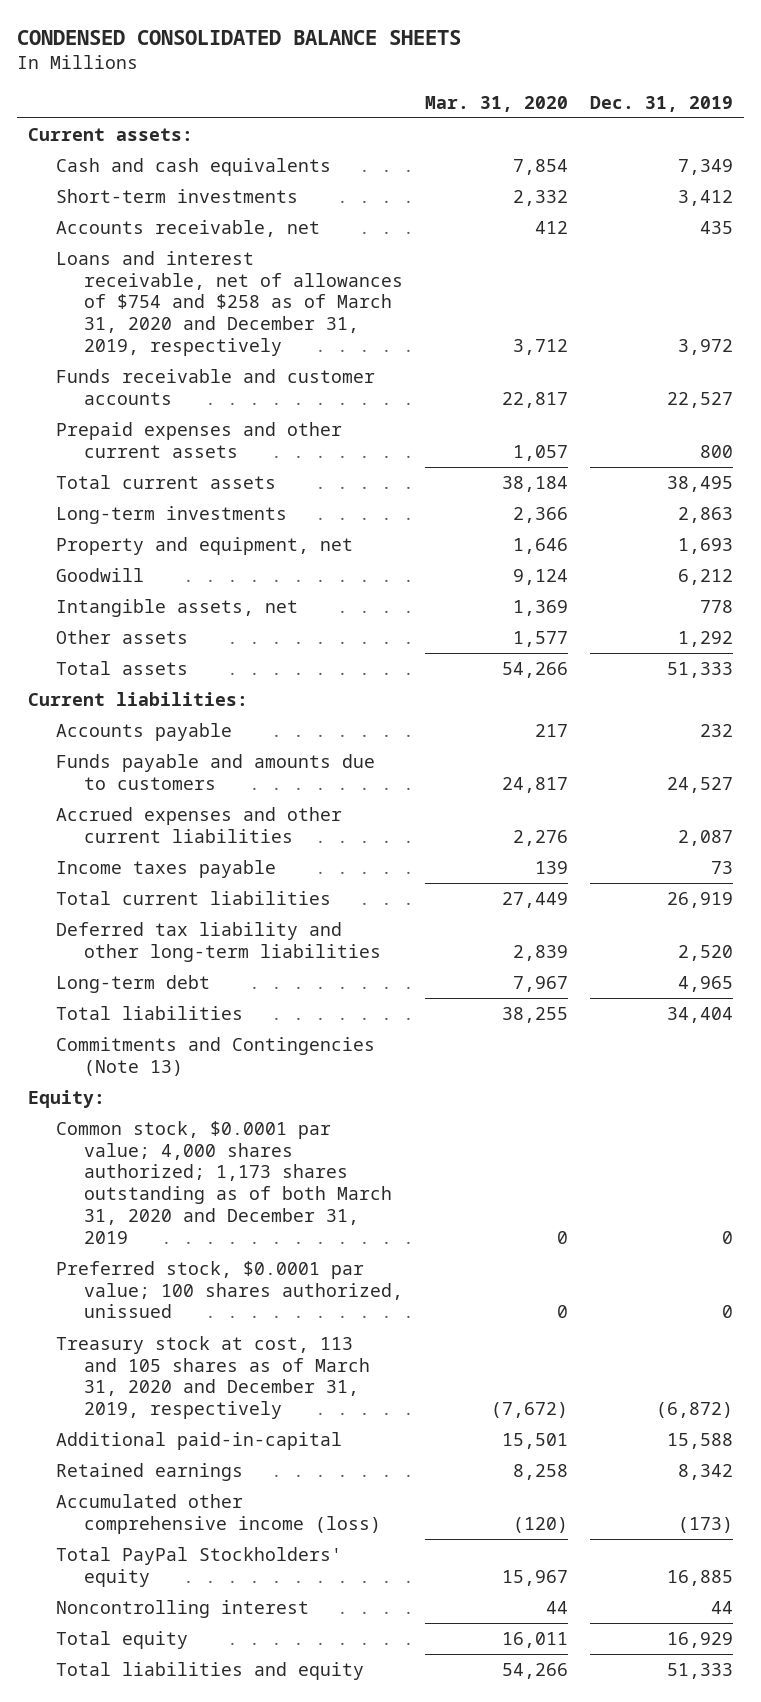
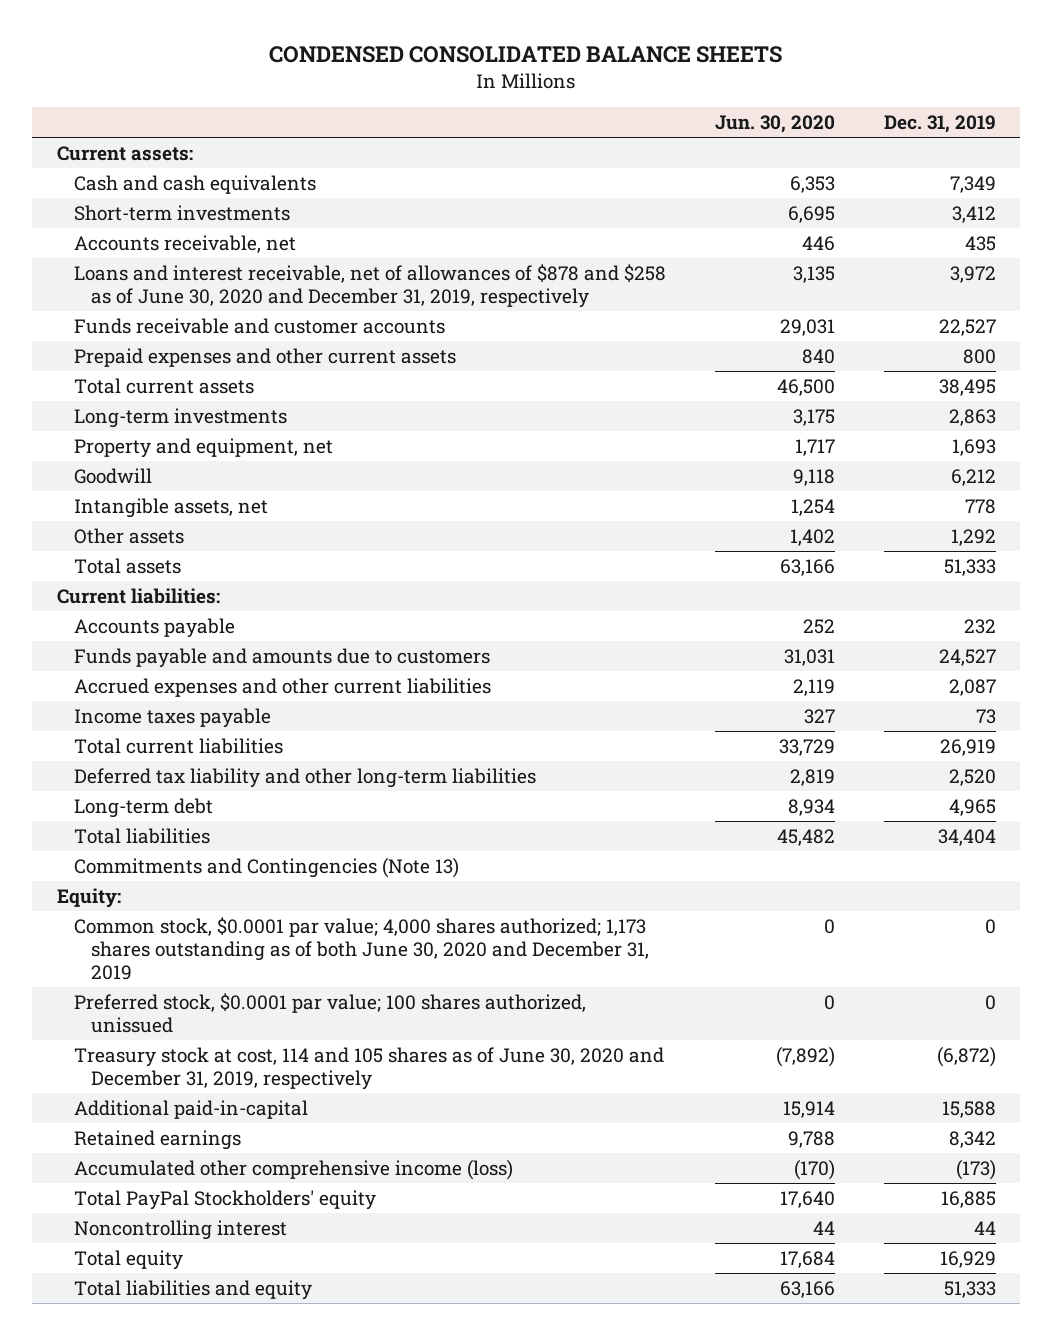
- | Mar. 31, 2020 | Dec. 31, 2019
+ | Jun. 30, 2020 | Dec. 31, 2019
- Loans and interest receivable, net of allowances of $754 and $258 as of March 31, 2020 and December 31, 2019, respectively | 3,712 | 3,972
+ Loans and interest receivable, net of allowances of $878 and $258 as of June 30, 2020 and December 31, 2019, respectively | 3,135 | 3,972
- Common stock, $0.0001 par value; 4,000 shares authorized; 1,173 shares outstanding as of both March 31, 2020 and December 31, 2019 | 0 | 0
+ Common stock, $0.0001 par value; 4,000 shares authorized; 1,173 shares outstanding as of both June 30, 2020 and December 31, 2019 | 0 | 0
- Treasury stock at cost, 113 and 105 shares as of March 31, 2020 and December 31, 2019, respectively | (7,672) | (6,872)
+ Treasury stock at cost, 114 and 105 shares as of June 30, 2020 and December 31, 2019, respectively | (7,892) | (6,872)

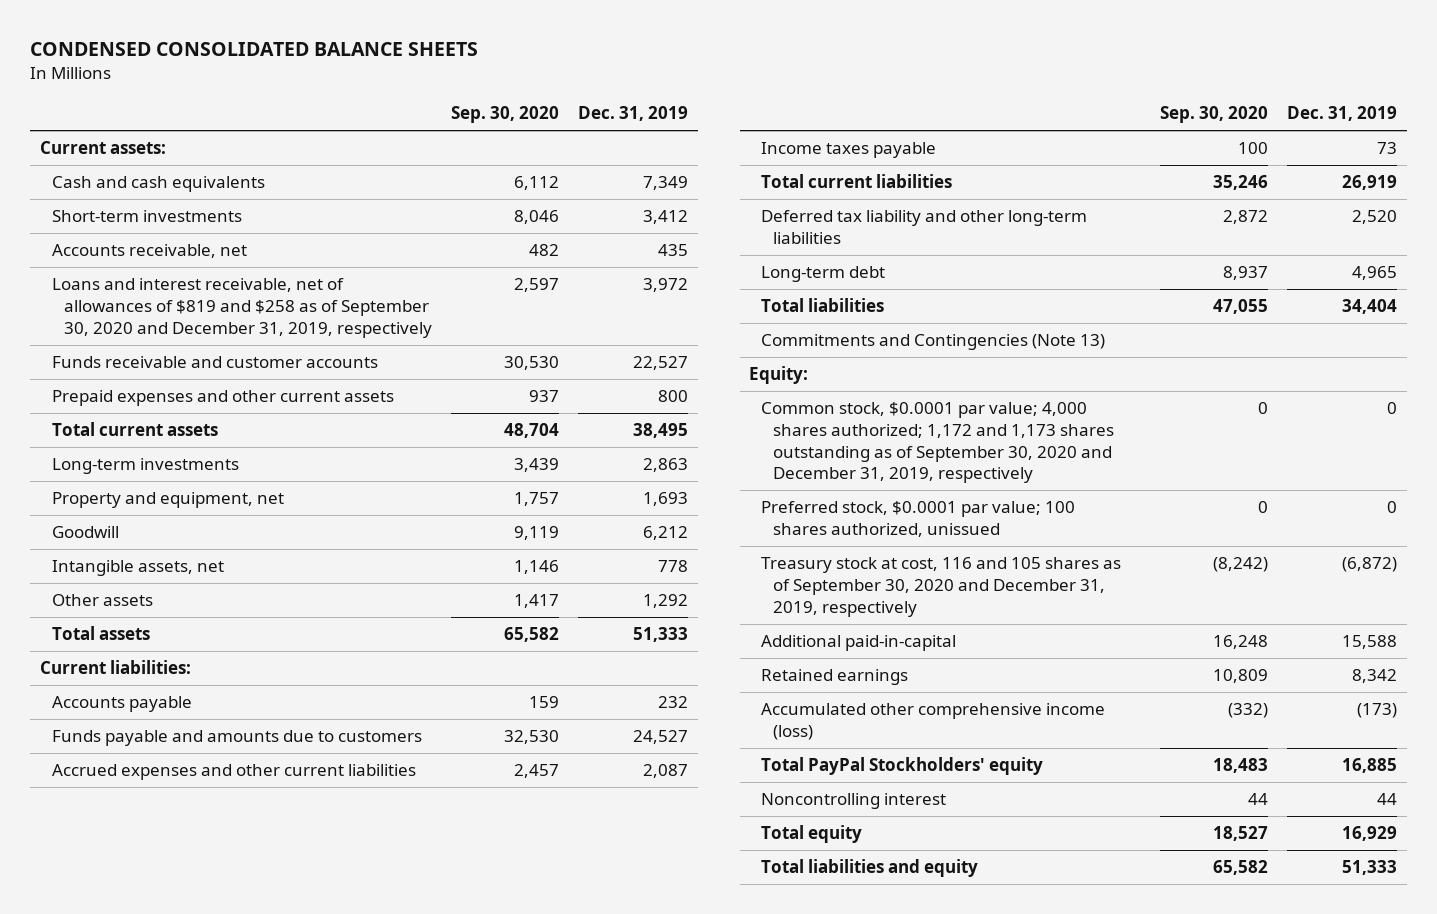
- | Jun. 30, 2020 | Dec. 31, 2019
+ | Sep. 30, 2020 | Dec. 31, 2019
- Loans and interest receivable, net of allowances of $878 and $258 as of June 30, 2020 and December 31, 2019, respectively | 3,135 | 3,972
+ Loans and interest receivable, net of allowances of $819 and $258 as of September 30, 2020 and December 31, 2019, respectively | 2,597 | 3,972
- Common stock, $0.0001 par value; 4,000 shares authorized; 1,173 shares outstanding as of both June 30, 2020 and December 31, 2019 | 0 | 0
+ Common stock, $0.0001 par value; 4,000 shares authorized; 1,172 and 1,173 shares outstanding as of September 30, 2020 and December 31, 2019, respectively | 0 | 0
- Treasury stock at cost, 114 and 105 shares as of June 30, 2020 and December 31, 2019, respectively | (7,892) | (6,872)
+ Treasury stock at cost, 116 and 105 shares as of September 30, 2020 and December 31, 2019, respectively | (8,242) | (6,872)

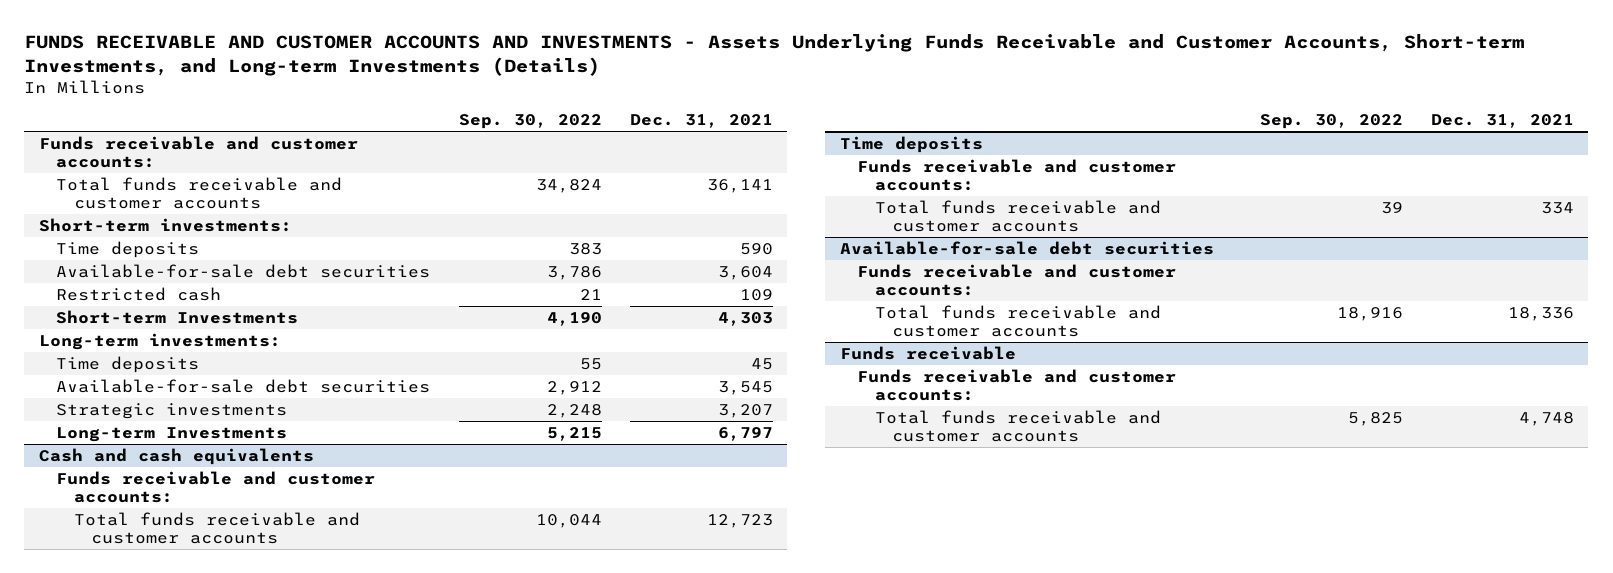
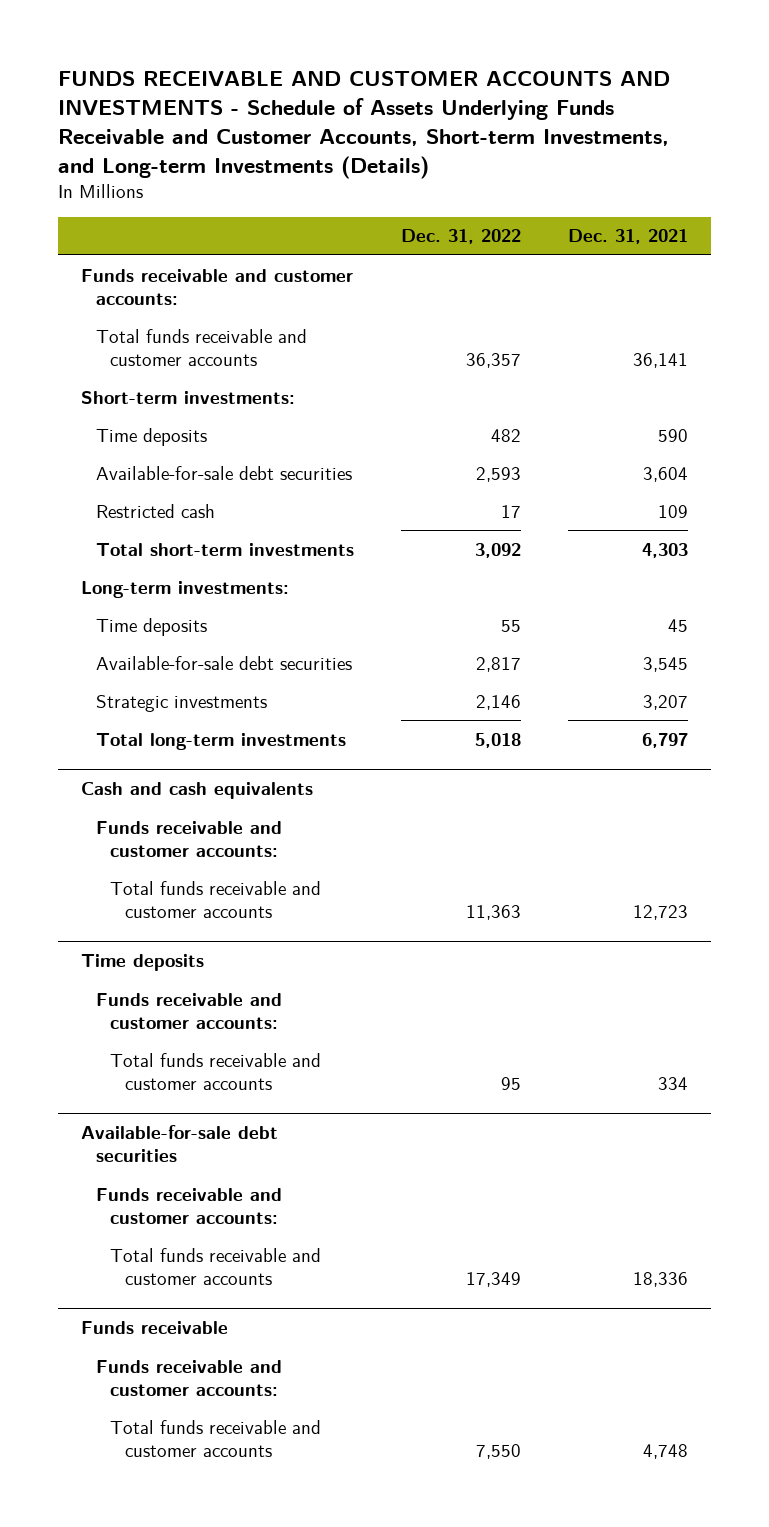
- FUNDS RECEIVABLE AND CUSTOMER ACCOUNTS AND INVESTMENTS - Assets Underlying Funds Receivable and Customer Accounts, Short-term Investments, and Long-term Investments (Details)
+ FUNDS RECEIVABLE AND CUSTOMER ACCOUNTS AND INVESTMENTS - Schedule of Assets Underlying Funds Receivable and Customer Accounts, Short-term Investments, and Long-term Investments (Details)
- | Sep. 30, 2022 | Dec. 31, 2021
+ | Dec. 31, 2022 | Dec. 31, 2021
- Short-term Investments | 4,190 | 4,303
+ Total short-term investments | 3,092 | 4,303
- Long-term Investments | 5,215 | 6,797
+ Total long-term investments | 5,018 | 6,797

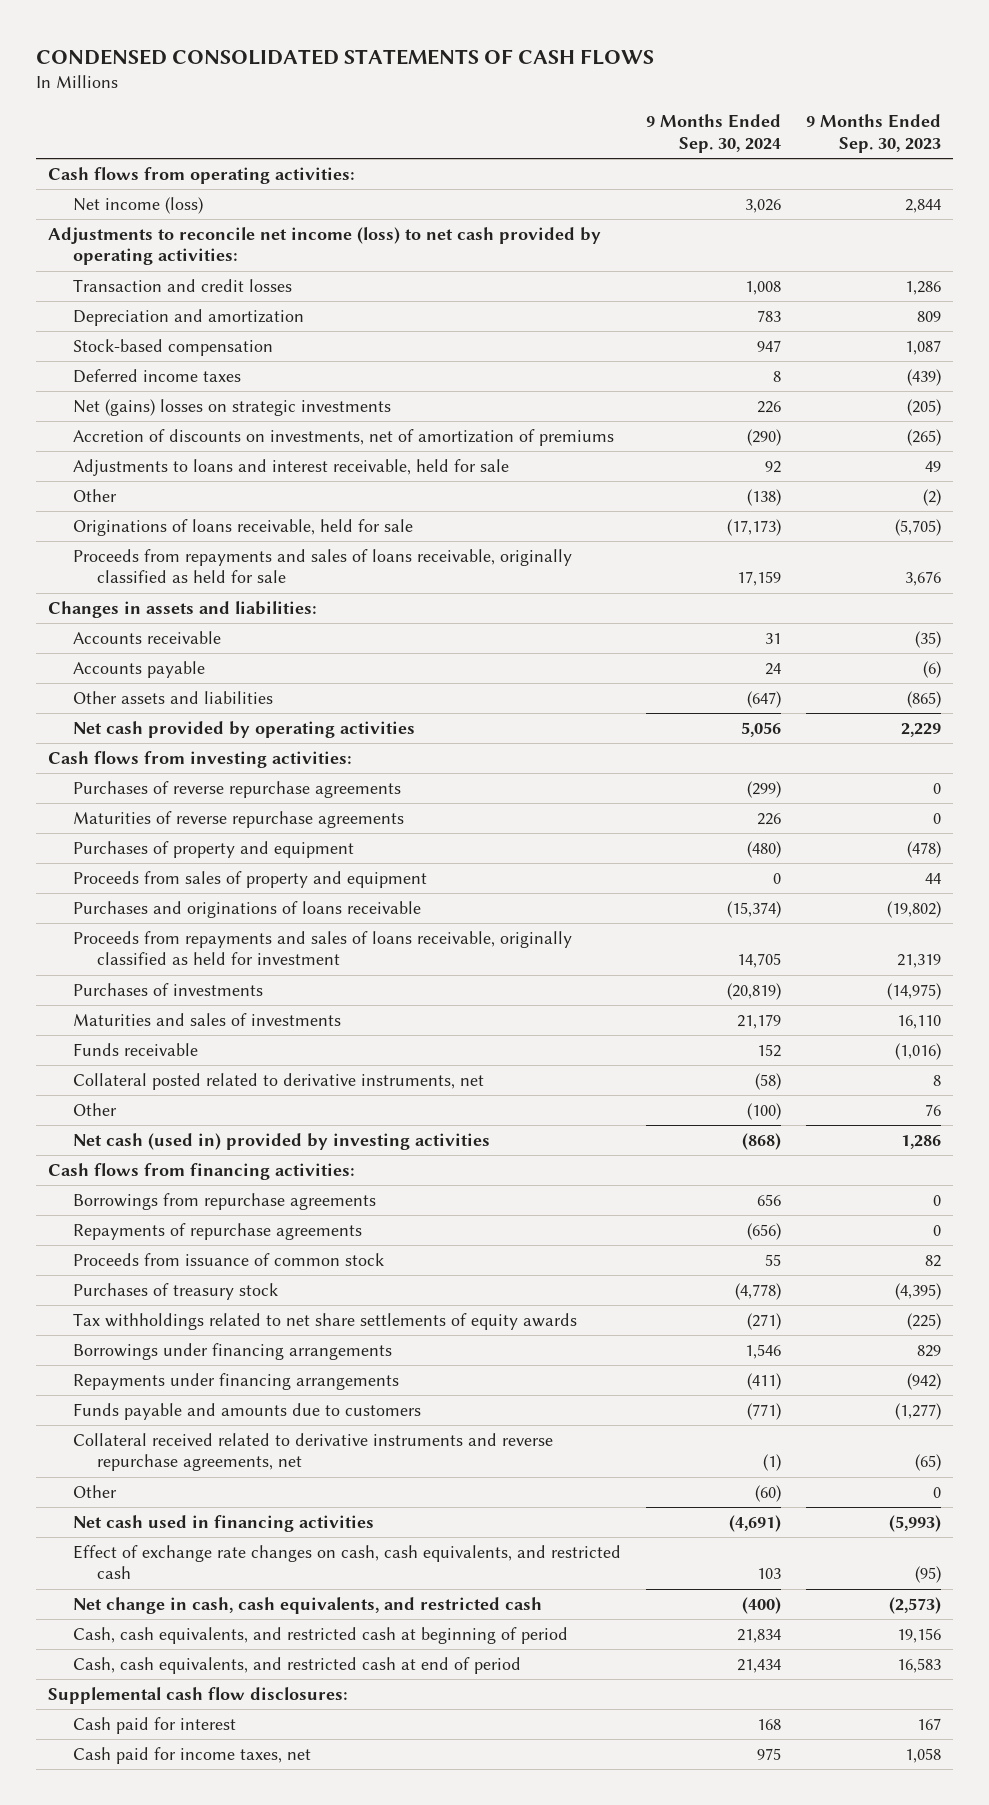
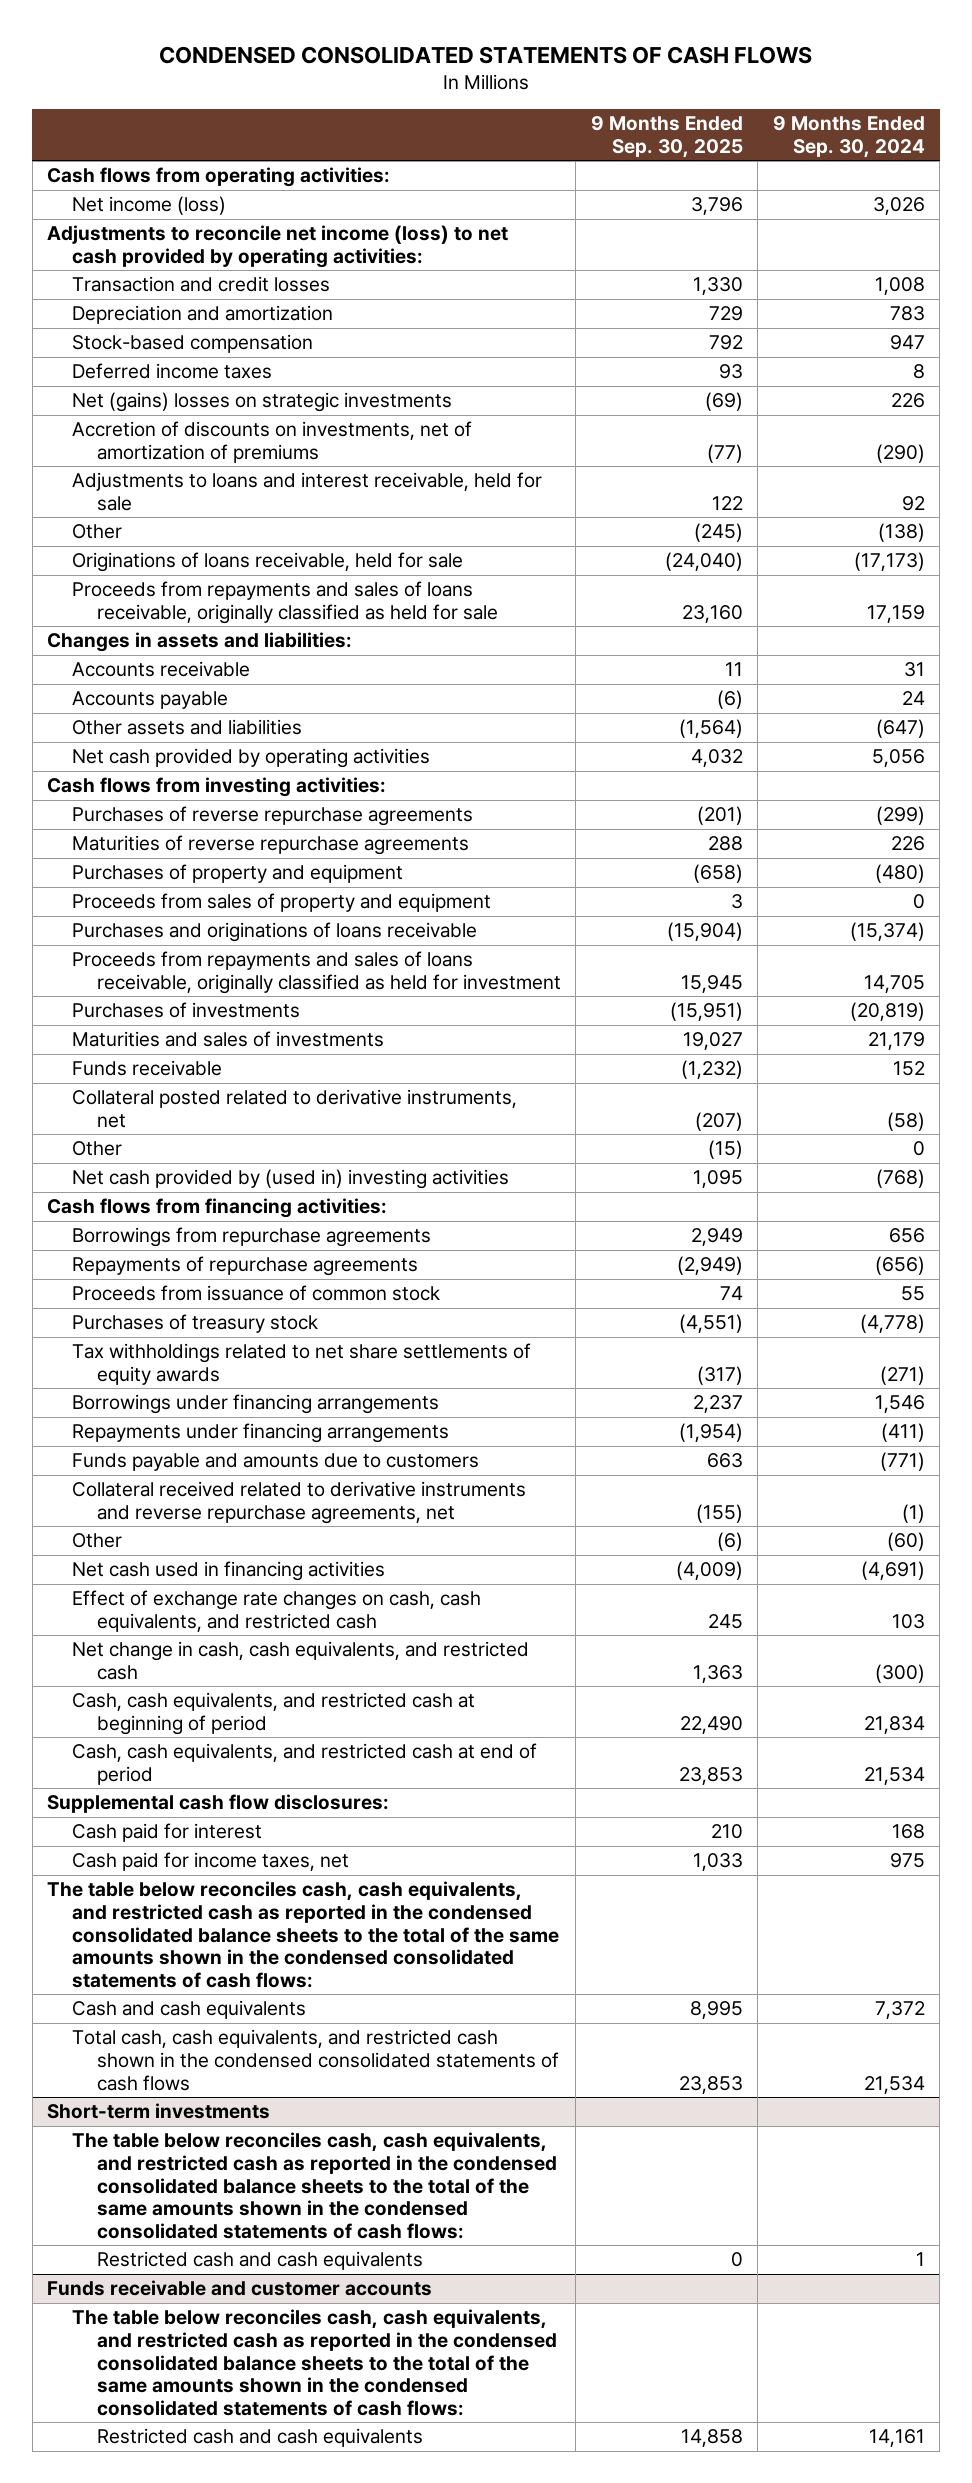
- | 9 Months Ended Sep. 30, 2024 | 9 Months Ended Sep. 30, 2023
+ | 9 Months Ended Sep. 30, 2025 | 9 Months Ended Sep. 30, 2024
- Other | (100) | 76
- Net cash (used in) provided by investing activities | (868) | 1,286
+ Other | (15) | 0
+ Net cash provided by (used in) investing activities | 1,095 | (768)
- Net change in cash, cash equivalents, and restricted cash | (400) | (2,573)
+ Net change in cash, cash equivalents, and restricted cash | 1,363 | (300)
- Cash, cash equivalents, and restricted cash at end of period | 21,434 | 16,583
+ Cash, cash equivalents, and restricted cash at end of period | 23,853 | 21,534
+ The table below reconciles cash, cash equivalents, and restricted cash as reported in the condensed consolidated balance sheets to the total of the same amounts shown in the condensed consolidated statements of cash flows:
+ Cash and cash equivalents | 8,995 | 7,372
+ Total cash, cash equivalents, and restricted cash shown in the condensed consolidated statements of cash flows | 23,853 | 21,534
+ Short-term investments
+ The table below reconciles cash, cash equivalents, and restricted cash as reported in the condensed consolidated balance sheets to the total of the same amounts shown in the condensed consolidated statements of cash flows:
+ Restricted cash and cash equivalents | 0 | 1
+ Funds receivable and customer accounts
+ The table below reconciles cash, cash equivalents, and restricted cash as reported in the condensed consolidated balance sheets to the total of the same amounts shown in the condensed consolidated statements of cash flows:
+ Restricted cash and cash equivalents | 14,858 | 14,161

